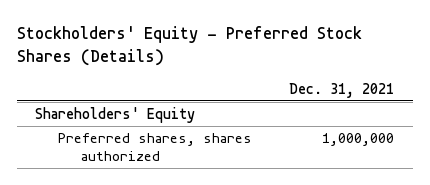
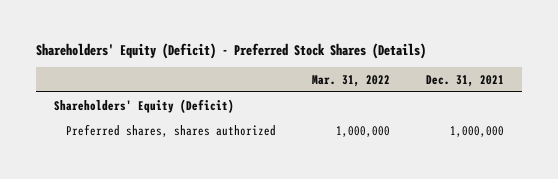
- Stockholders' Equity - Preferred Stock Shares (Details)
+ Shareholders' Equity (Deficit) - Preferred Stock Shares (Details)
- | Dec. 31, 2021
+ | Mar. 31, 2022 | Dec. 31, 2021
- Shareholders' Equity
+ Shareholders' Equity (Deficit)

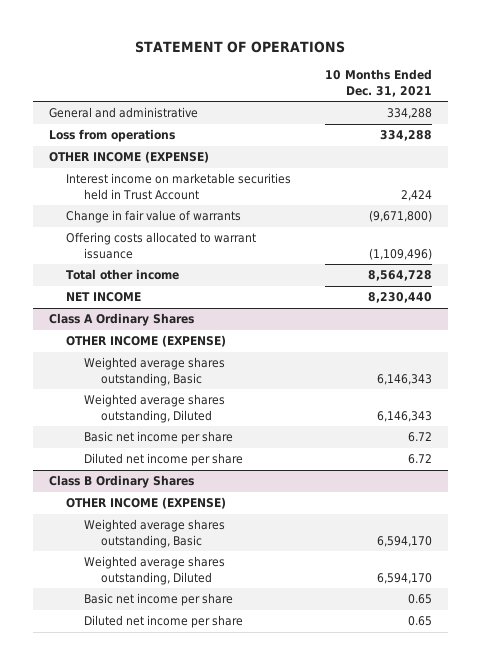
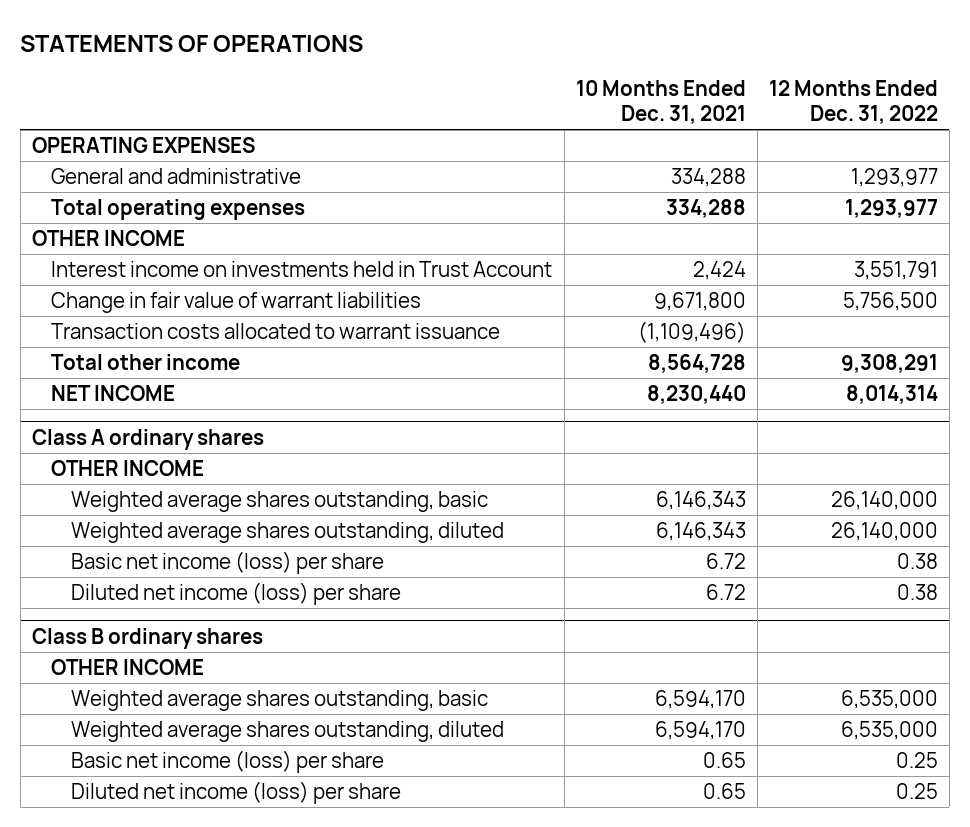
- STATEMENT OF OPERATIONS
+ STATEMENTS OF OPERATIONS
- | 10 Months Ended Dec. 31, 2021
+ | 10 Months Ended Dec. 31, 2021 | 12 Months Ended Dec. 31, 2022
+ OPERATING EXPENSES
- Loss from operations | 334,288
- OTHER INCOME (EXPENSE)
- Interest income on marketable securities held in Trust Account | 2,424
- Change in fair value of warrants | (9,671,800)
- Offering costs allocated to warrant issuance | (1,109,496)
+ Total operating expenses | 334,288 | 1,293,977
+ OTHER INCOME
+ Interest income on investments held in Trust Account | 2,424 | 3,551,791
+ Change in fair value of warrant liabilities | 9,671,800 | 5,756,500
+ Transaction costs allocated to warrant issuance | (1,109,496) |
- Class A Ordinary Shares
- OTHER INCOME (EXPENSE)
- Weighted average shares outstanding, Basic | 6,146,343
- Weighted average shares outstanding, Diluted | 6,146,343
- Basic net income per share | 6.72
- Diluted net income per share | 6.72
- Class B Ordinary Shares
- OTHER INCOME (EXPENSE)
- Weighted average shares outstanding, Basic | 6,594,170
- Weighted average shares outstanding, Diluted | 6,594,170
- Basic net income per share | 0.65
- Diluted net income per share | 0.65
+ Class A ordinary shares
+ OTHER INCOME
+ Weighted average shares outstanding, basic | 6,146,343 | 26,140,000
+ Weighted average shares outstanding, diluted | 6,146,343 | 26,140,000
+ Basic net income (loss) per share | 6.72 | 0.38
+ Diluted net income (loss) per share | 6.72 | 0.38
+ Class B ordinary shares
+ OTHER INCOME
+ Weighted average shares outstanding, basic | 6,594,170 | 6,535,000
+ Weighted average shares outstanding, diluted | 6,594,170 | 6,535,000
+ Basic net income (loss) per share | 0.65 | 0.25
+ Diluted net income (loss) per share | 0.65 | 0.25

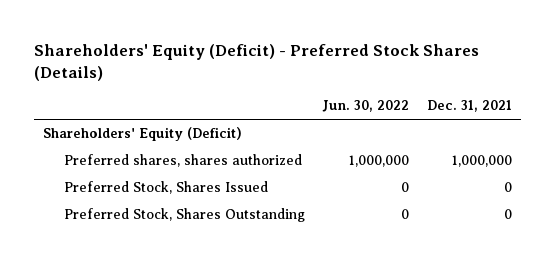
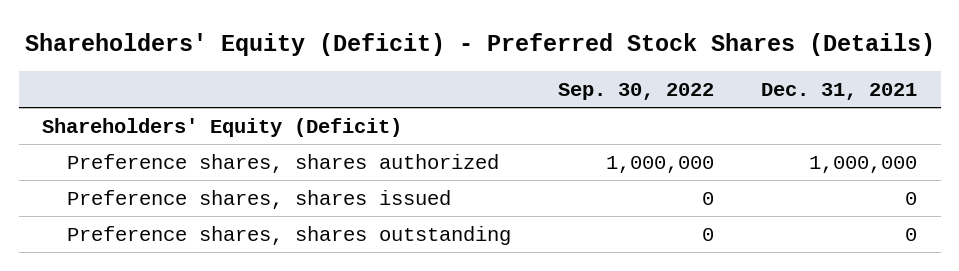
- | Jun. 30, 2022 | Dec. 31, 2021
+ | Sep. 30, 2022 | Dec. 31, 2021
- Preferred shares, shares authorized | 1,000,000 | 1,000,000
- Preferred Stock, Shares Issued | 0 | 0
- Preferred Stock, Shares Outstanding | 0 | 0
+ Preference shares, shares authorized | 1,000,000 | 1,000,000
+ Preference shares, shares issued | 0 | 0
+ Preference shares, shares outstanding | 0 | 0

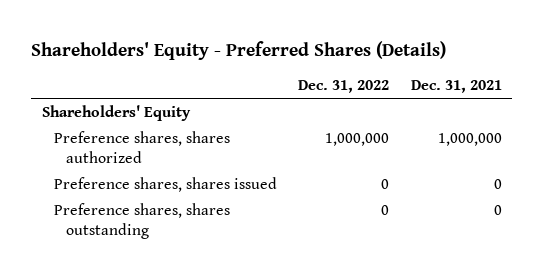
- Shareholders' Equity (Deficit) - Preferred Stock Shares (Details)
+ Shareholders' Equity - Preferred Shares (Details)
- | Sep. 30, 2022 | Dec. 31, 2021
+ | Dec. 31, 2022 | Dec. 31, 2021
- Shareholders' Equity (Deficit)
+ Shareholders' Equity

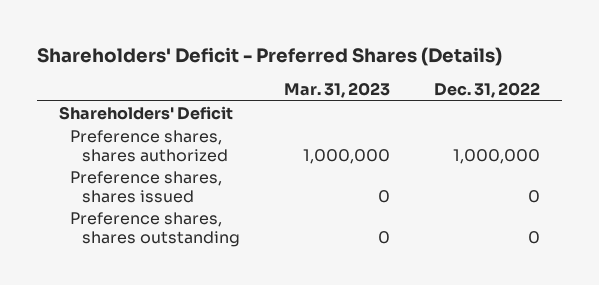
- Shareholders' Equity - Preferred Shares (Details)
+ Shareholders' Deficit - Preferred Shares (Details)
- | Dec. 31, 2022 | Dec. 31, 2021
+ | Mar. 31, 2023 | Dec. 31, 2022
- Shareholders' Equity
+ Shareholders' Deficit

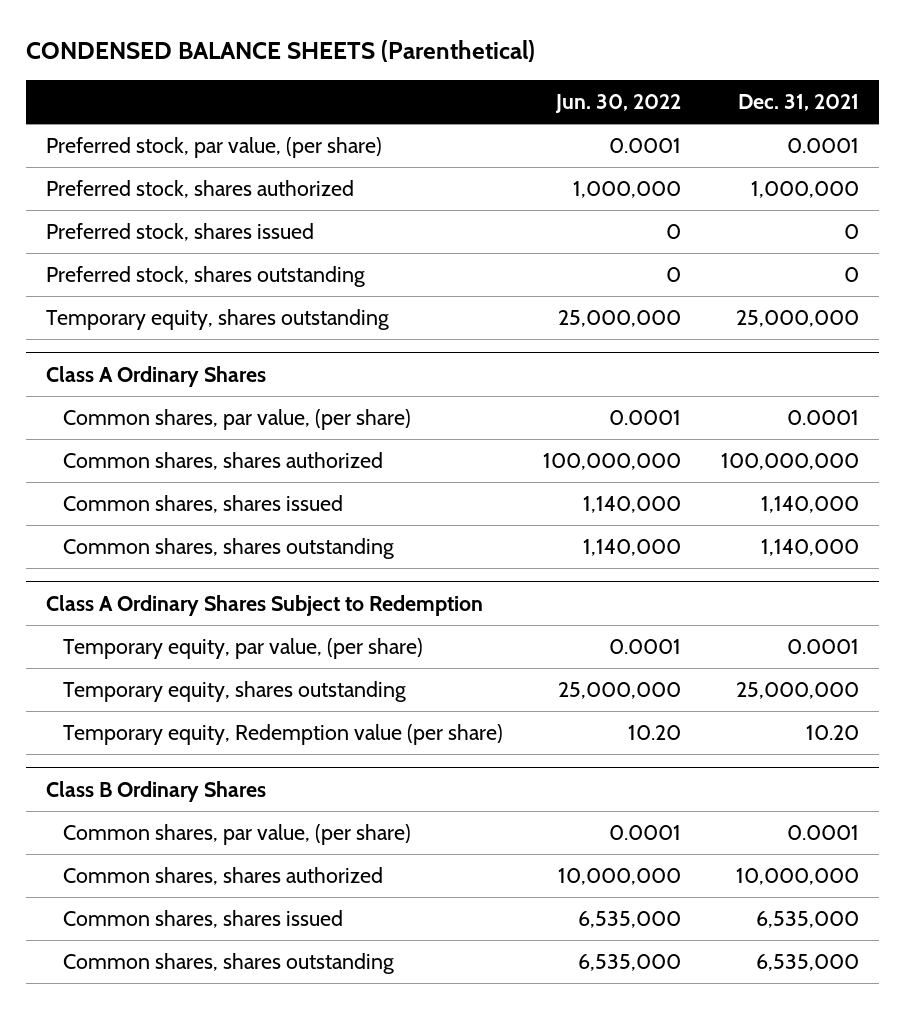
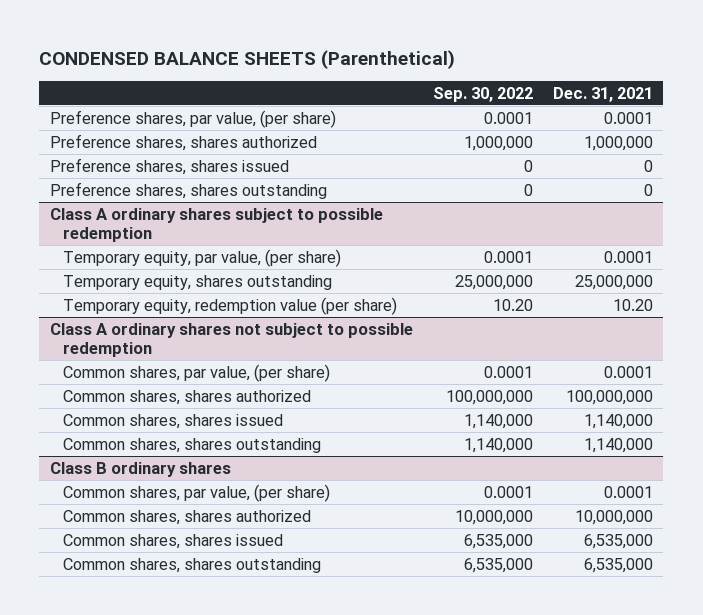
- | Jun. 30, 2022 | Dec. 31, 2021
+ | Sep. 30, 2022 | Dec. 31, 2021
- Preferred stock, par value, (per share) | 0.0001 | 0.0001
- Preferred stock, shares authorized | 1,000,000 | 1,000,000
- Preferred stock, shares issued | 0 | 0
- Preferred stock, shares outstanding | 0 | 0
+ Preference shares, par value, (per share) | 0.0001 | 0.0001
+ Preference shares, shares authorized | 1,000,000 | 1,000,000
+ Preference shares, shares issued | 0 | 0
+ Preference shares, shares outstanding | 0 | 0
+ Class A ordinary shares subject to possible redemption
+ Temporary equity, par value, (per share) | 0.0001 | 0.0001
- Class A Ordinary Shares
+ Temporary equity, redemption value (per share) | 10.20 | 10.20
+ Class A ordinary shares not subject to possible redemption
- Class A Ordinary Shares Subject to Redemption
- Temporary equity, par value, (per share) | 0.0001 | 0.0001
- Temporary equity, shares outstanding | 25,000,000 | 25,000,000
- Temporary equity, Redemption value (per share) | 10.20 | 10.20
- Class B Ordinary Shares
+ Class B ordinary shares

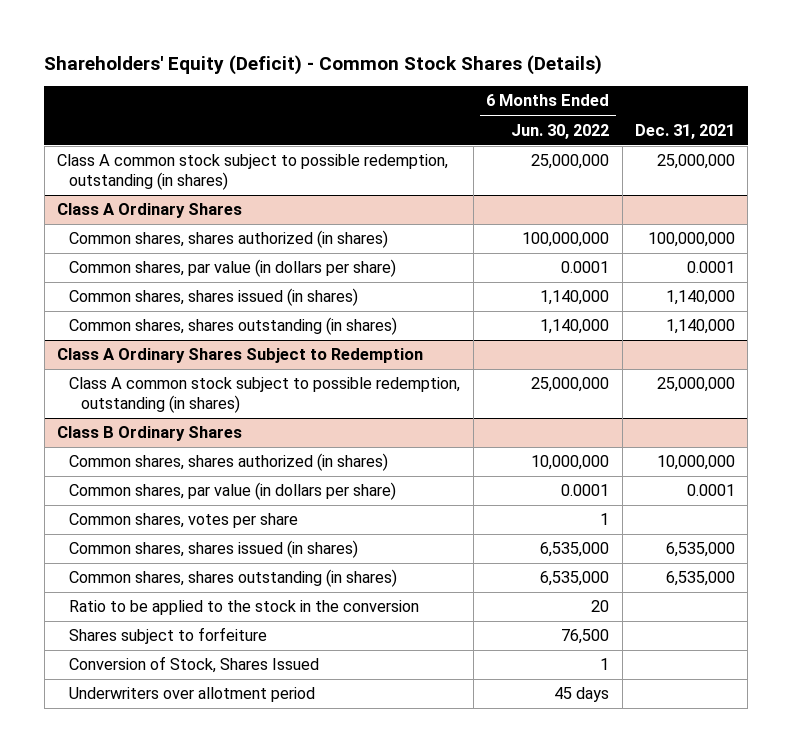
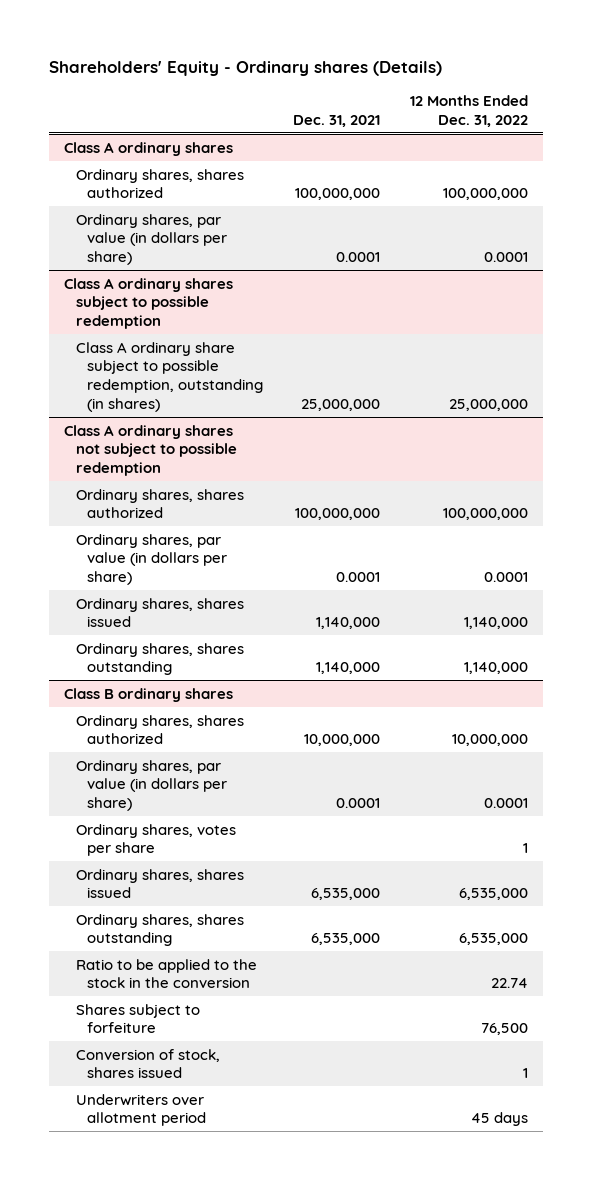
- Shareholders' Equity (Deficit) - Common Stock Shares (Details)
+ Shareholders' Equity - Ordinary shares (Details)
- | 6 Months Ended Jun. 30, 2022 | Dec. 31, 2021
+ | Dec. 31, 2021 | 12 Months Ended Dec. 31, 2022
- Class A common stock subject to possible redemption, outstanding (in shares) | 25,000,000 | 25,000,000
- Class A Ordinary Shares
- Common shares, shares authorized (in shares) | 100,000,000 | 100,000,000
- Common shares, par value (in dollars per share) | 0.0001 | 0.0001
- Common shares, shares issued (in shares) | 1,140,000 | 1,140,000
- Common shares, shares outstanding (in shares) | 1,140,000 | 1,140,000
- Class A Ordinary Shares Subject to Redemption
- Class A common stock subject to possible redemption, outstanding (in shares) | 25,000,000 | 25,000,000
- Class B Ordinary Shares
- Common shares, shares authorized (in shares) | 10,000,000 | 10,000,000
- Common shares, par value (in dollars per share) | 0.0001 | 0.0001
- Common shares, votes per share | 1 |
- Common shares, shares issued (in shares) | 6,535,000 | 6,535,000
- Common shares, shares outstanding (in shares) | 6,535,000 | 6,535,000
+ Class A ordinary shares
+ Ordinary shares, shares authorized | 100,000,000 | 100,000,000
+ Ordinary shares, par value (in dollars per share) | 0.0001 | 0.0001
+ Class A ordinary shares subject to possible redemption
+ Class A ordinary share subject to possible redemption, outstanding (in shares) | 25,000,000 | 25,000,000
+ Class A ordinary shares not subject to possible redemption
+ Ordinary shares, shares authorized | 100,000,000 | 100,000,000
+ Ordinary shares, par value (in dollars per share) | 0.0001 | 0.0001
+ Ordinary shares, shares issued | 1,140,000 | 1,140,000
+ Ordinary shares, shares outstanding | 1,140,000 | 1,140,000
+ Class B ordinary shares
+ Ordinary shares, shares authorized | 10,000,000 | 10,000,000
+ Ordinary shares, par value (in dollars per share) | 0.0001 | 0.0001
+ Ordinary shares, votes per share | | 1
+ Ordinary shares, shares issued | 6,535,000 | 6,535,000
+ Ordinary shares, shares outstanding | 6,535,000 | 6,535,000
- Conversion of Stock, Shares Issued | 1 |
+ Conversion of stock, shares issued | | 1

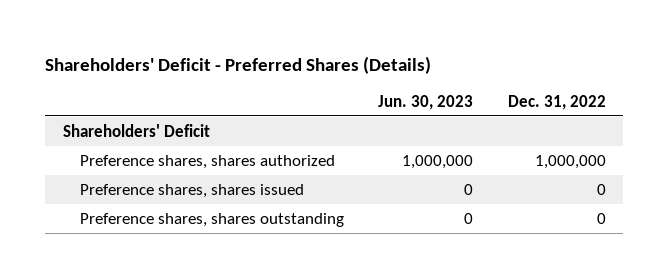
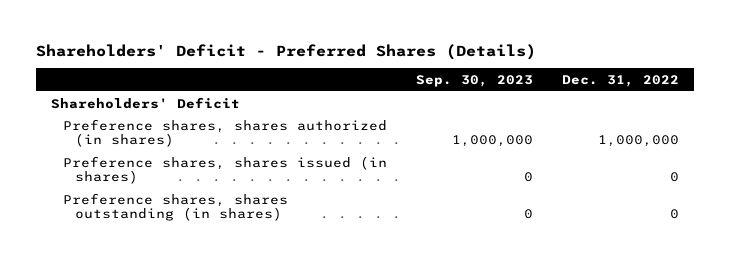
- | Jun. 30, 2023 | Dec. 31, 2022
+ | Sep. 30, 2023 | Dec. 31, 2022
- Preference shares, shares authorized | 1,000,000 | 1,000,000
- Preference shares, shares issued | 0 | 0
- Preference shares, shares outstanding | 0 | 0
+ Preference shares, shares authorized (in shares) | 1,000,000 | 1,000,000
+ Preference shares, shares issued (in shares) | 0 | 0
+ Preference shares, shares outstanding (in shares) | 0 | 0

